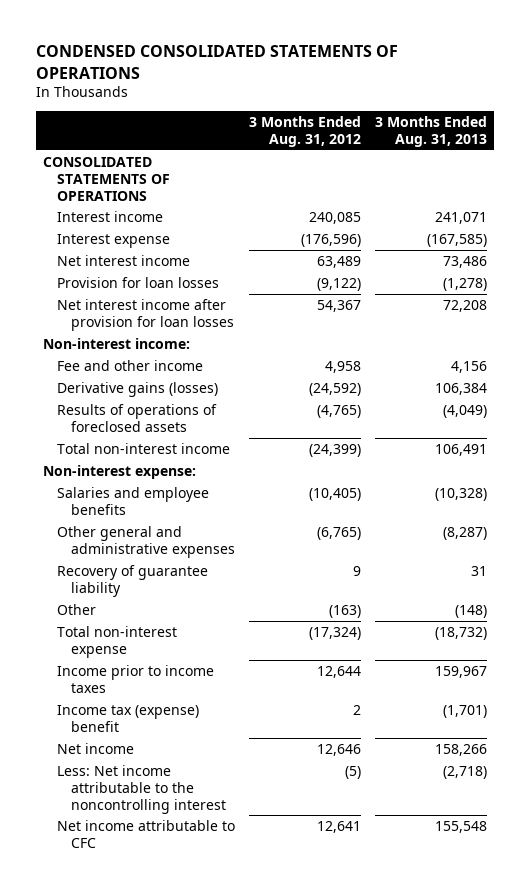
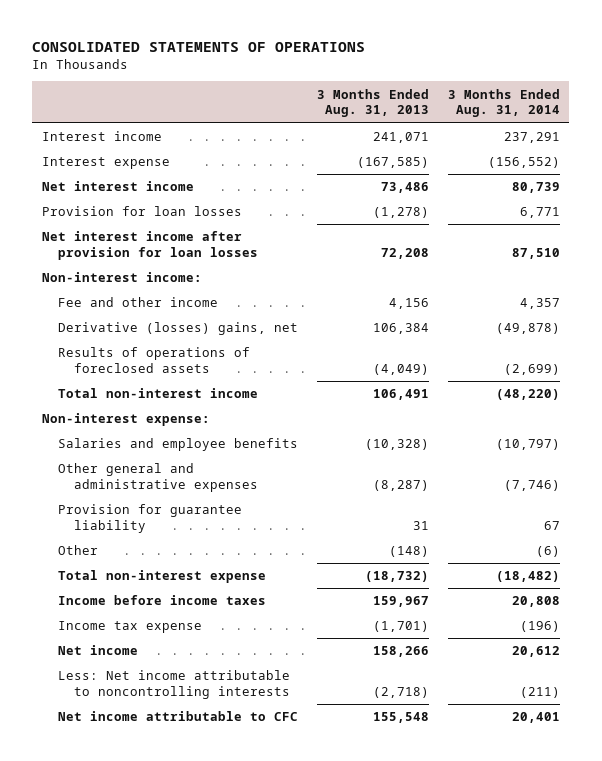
- CONDENSED CONSOLIDATED STATEMENTS OF OPERATIONS
+ CONSOLIDATED STATEMENTS OF OPERATIONS
- | 3 Months Ended Aug. 31, 2012 | 3 Months Ended Aug. 31, 2013
+ | 3 Months Ended Aug. 31, 2013 | 3 Months Ended Aug. 31, 2014
- CONSOLIDATED STATEMENTS OF OPERATIONS
- Derivative gains (losses) | (24,592) | 106,384
+ Derivative (losses) gains, net | 106,384 | (49,878)
- Recovery of guarantee liability | 9 | 31
+ Provision for guarantee liability | 31 | 67
- Income prior to income taxes | 12,644 | 159,967
- Income tax (expense) benefit | 2 | (1,701)
+ Income before income taxes | 159,967 | 20,808
+ Income tax expense | (1,701) | (196)
- Less: Net income attributable to the noncontrolling interest | (5) | (2,718)
+ Less: Net income attributable to noncontrolling interests | (2,718) | (211)

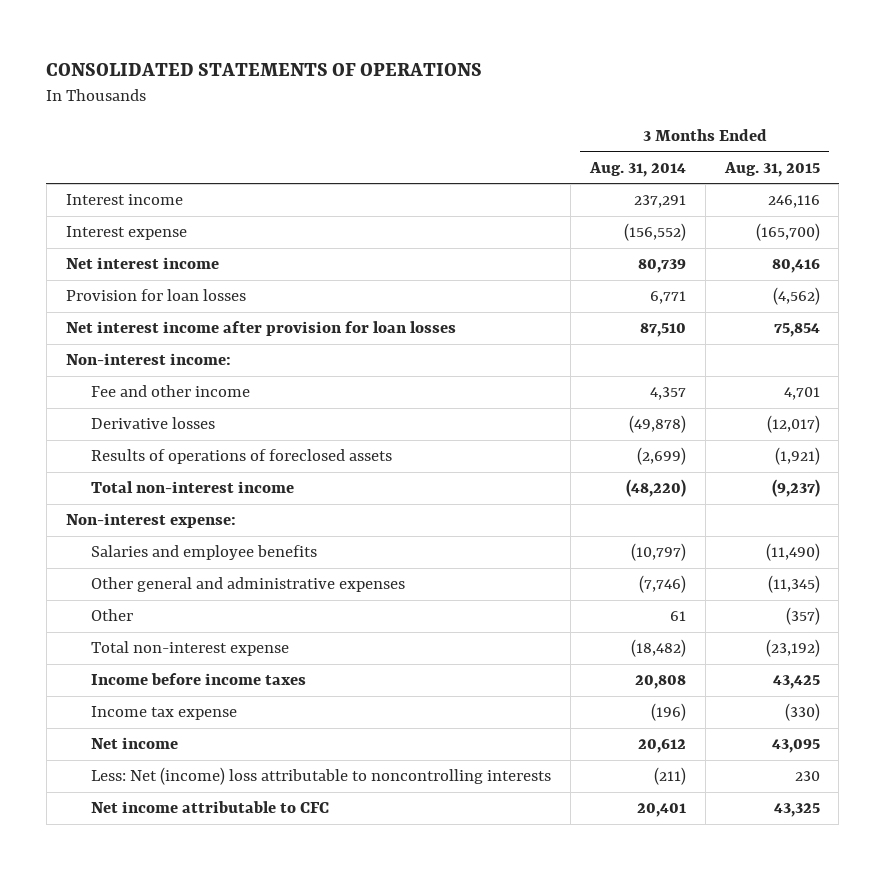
- | 3 Months Ended Aug. 31, 2013 | 3 Months Ended Aug. 31, 2014
+ | 3 Months Ended Aug. 31, 2014 | 3 Months Ended Aug. 31, 2015
- Derivative (losses) gains, net | 106,384 | (49,878)
+ Derivative losses | (49,878) | (12,017)
- Provision for guarantee liability | 31 | 67
- Other | (148) | (6)
+ Other | 61 | (357)
- Less: Net income attributable to noncontrolling interests | (2,718) | (211)
+ Less: Net (income) loss attributable to noncontrolling interests | (211) | 230

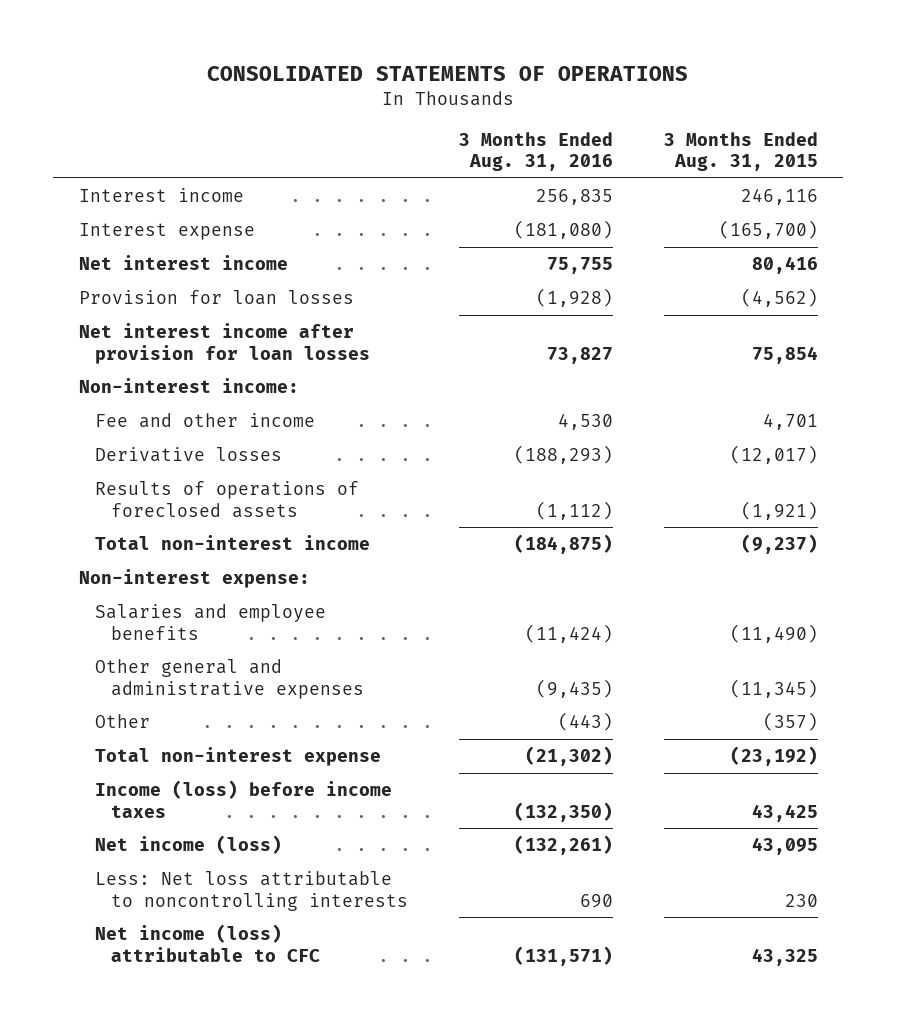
- | 3 Months Ended Aug. 31, 2014 | 3 Months Ended Aug. 31, 2015
+ | 3 Months Ended Aug. 31, 2016 | 3 Months Ended Aug. 31, 2015
- Income before income taxes | 20,808 | 43,425
- Income tax expense | (196) | (330)
- Net income | 20,612 | 43,095
- Less: Net (income) loss attributable to noncontrolling interests | (211) | 230
- Net income attributable to CFC | 20,401 | 43,325
+ Income (loss) before income taxes | (132,350) | 43,425
+ Net income (loss) | (132,261) | 43,095
+ Less: Net loss attributable to noncontrolling interests | 690 | 230
+ Net income (loss) attributable to CFC | (131,571) | 43,325

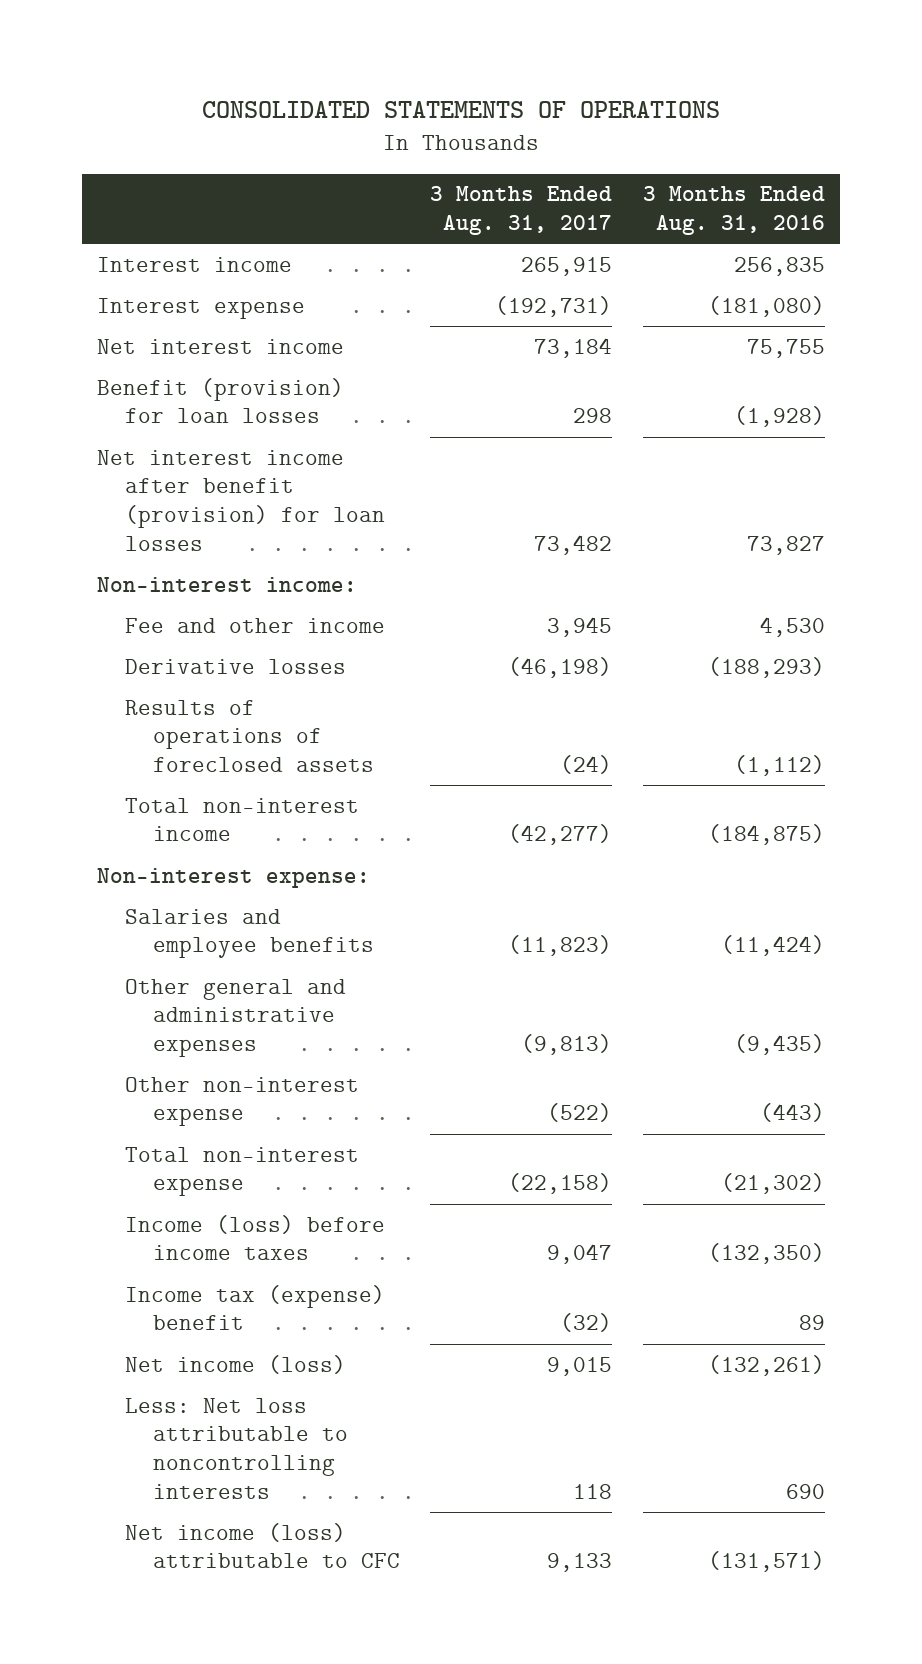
- | 3 Months Ended Aug. 31, 2016 | 3 Months Ended Aug. 31, 2015
+ | 3 Months Ended Aug. 31, 2017 | 3 Months Ended Aug. 31, 2016
- Provision for loan losses | (1,928) | (4,562)
- Net interest income after provision for loan losses | 73,827 | 75,854
+ Benefit (provision) for loan losses | 298 | (1,928)
+ Net interest income after benefit (provision) for loan losses | 73,482 | 73,827
- Other | (443) | (357)
+ Other non-interest expense | (522) | (443)
+ Income tax (expense) benefit | (32) | 89

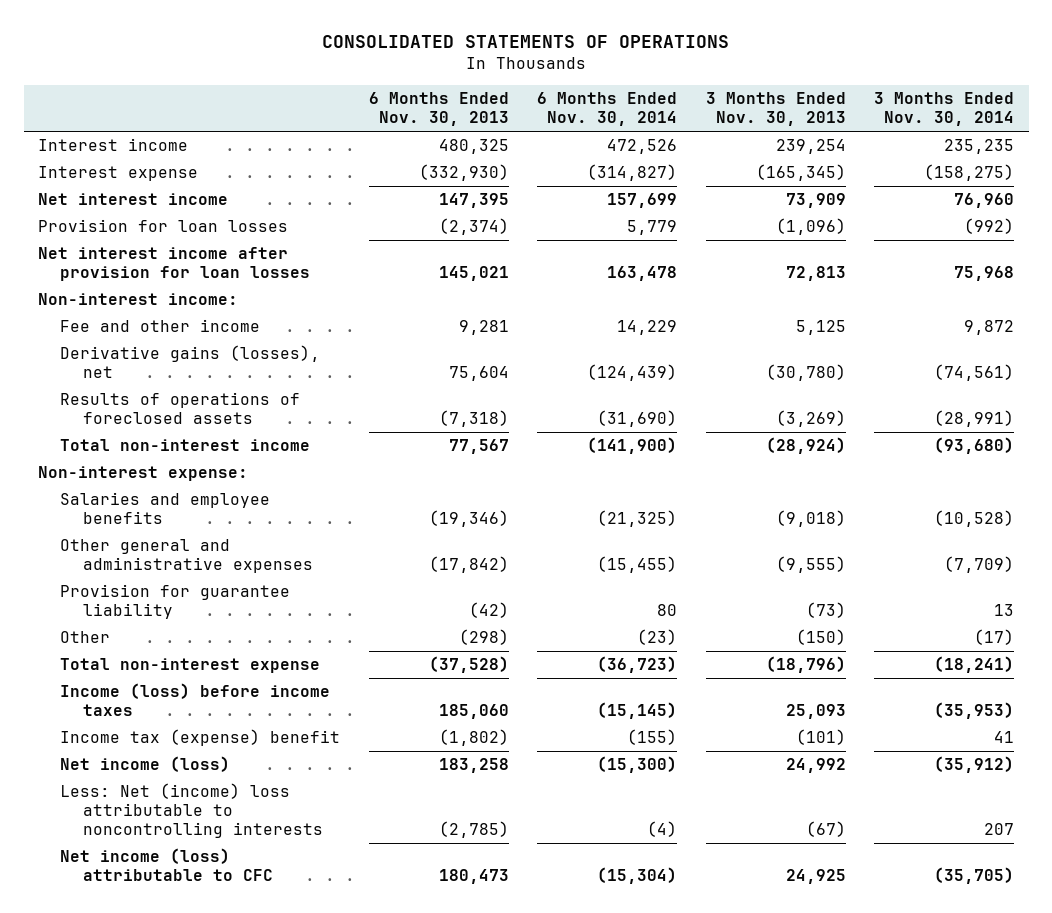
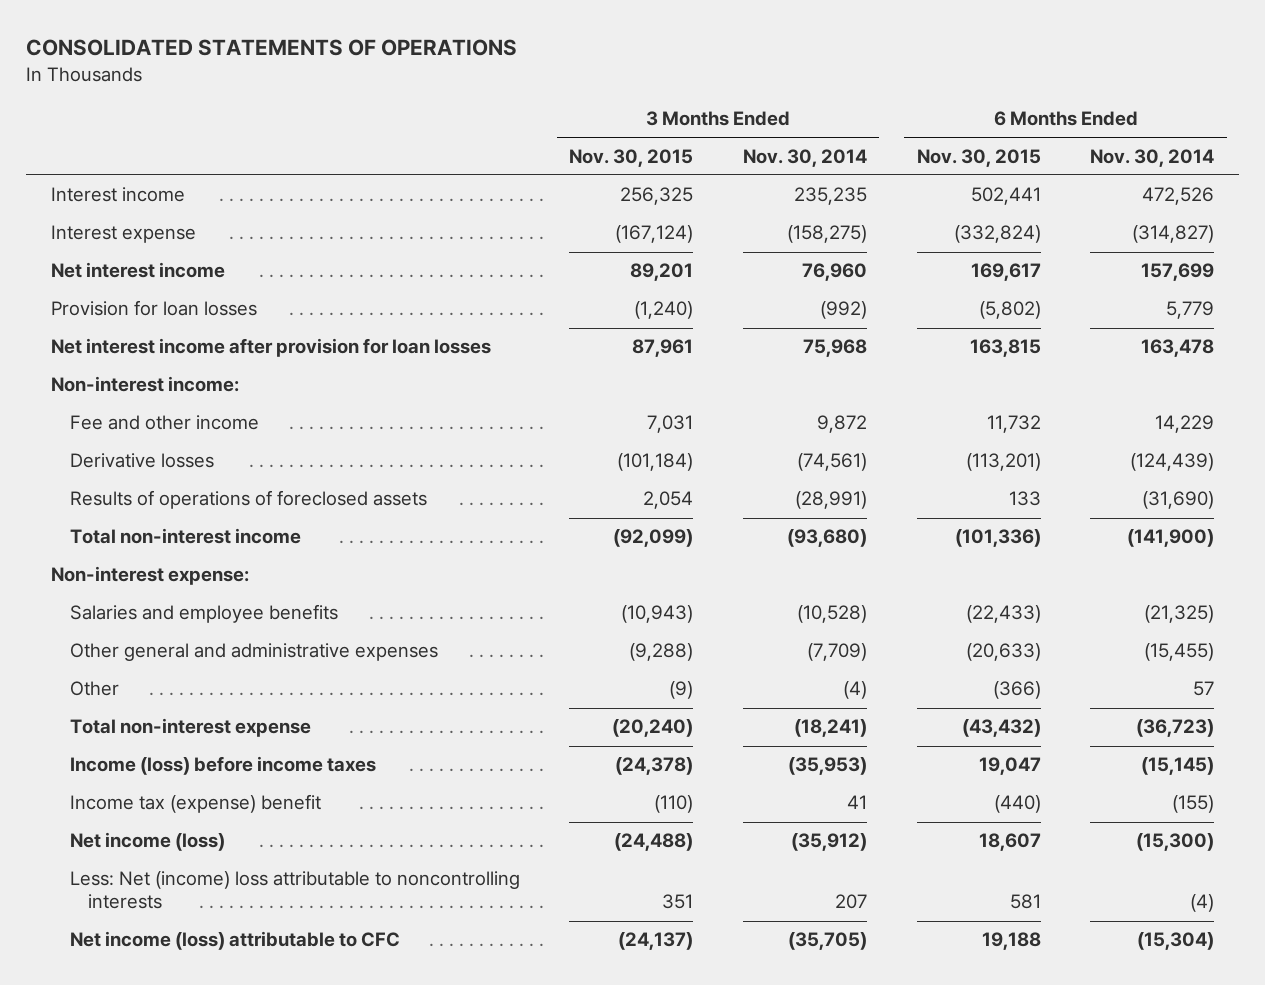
- | 6 Months Ended Nov. 30, 2013 | 6 Months Ended Nov. 30, 2014 | 3 Months Ended Nov. 30, 2013 | 3 Months Ended Nov. 30, 2014
+ | 3 Months Ended Nov. 30, 2015 | 3 Months Ended Nov. 30, 2014 | 6 Months Ended Nov. 30, 2015 | 6 Months Ended Nov. 30, 2014
- Derivative gains (losses), net | 75,604 | (124,439) | (30,780) | (74,561)
+ Derivative losses | (101,184) | (74,561) | (113,201) | (124,439)
- Provision for guarantee liability | (42) | 80 | (73) | 13
- Other | (298) | (23) | (150) | (17)
+ Other | (9) | (4) | (366) | 57

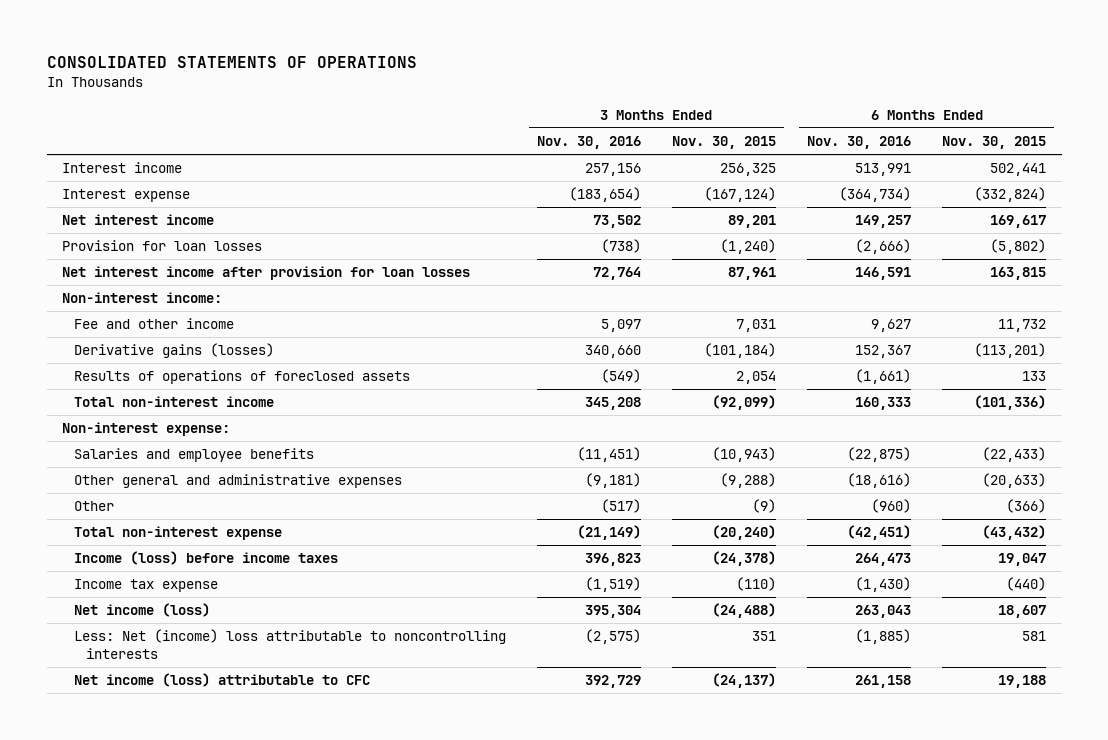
- | 3 Months Ended Nov. 30, 2015 | 3 Months Ended Nov. 30, 2014 | 6 Months Ended Nov. 30, 2015 | 6 Months Ended Nov. 30, 2014
+ | 3 Months Ended Nov. 30, 2016 | 3 Months Ended Nov. 30, 2015 | 6 Months Ended Nov. 30, 2016 | 6 Months Ended Nov. 30, 2015
- Derivative losses | (101,184) | (74,561) | (113,201) | (124,439)
+ Derivative gains (losses) | 340,660 | (101,184) | 152,367 | (113,201)
- Income tax (expense) benefit | (110) | 41 | (440) | (155)
+ Income tax expense | (1,519) | (110) | (1,430) | (440)

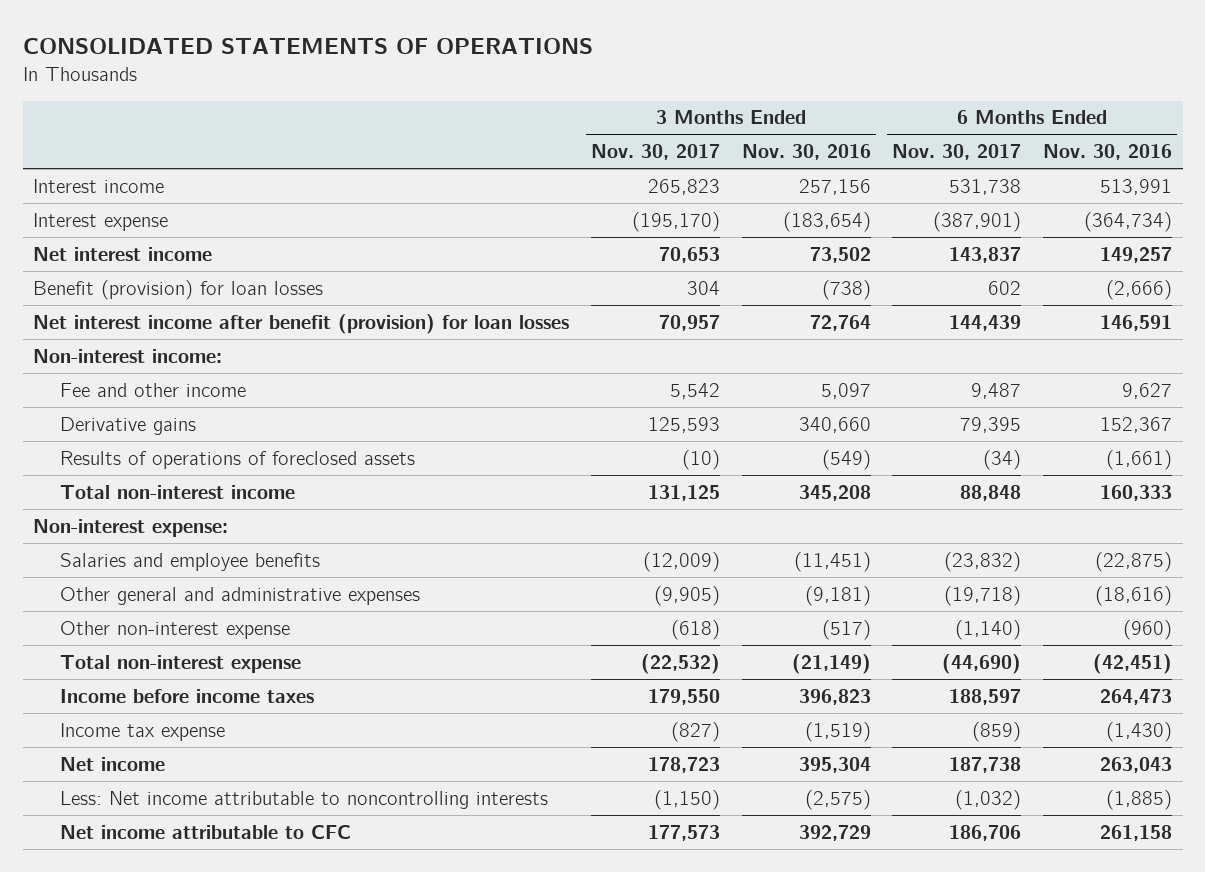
- | 3 Months Ended Nov. 30, 2016 | 3 Months Ended Nov. 30, 2015 | 6 Months Ended Nov. 30, 2016 | 6 Months Ended Nov. 30, 2015
+ | 3 Months Ended Nov. 30, 2017 | 3 Months Ended Nov. 30, 2016 | 6 Months Ended Nov. 30, 2017 | 6 Months Ended Nov. 30, 2016
- Provision for loan losses | (738) | (1,240) | (2,666) | (5,802)
- Net interest income after provision for loan losses | 72,764 | 87,961 | 146,591 | 163,815
+ Benefit (provision) for loan losses | 304 | (738) | 602 | (2,666)
+ Net interest income after benefit (provision) for loan losses | 70,957 | 72,764 | 144,439 | 146,591
- Derivative gains (losses) | 340,660 | (101,184) | 152,367 | (113,201)
+ Derivative gains | 125,593 | 340,660 | 79,395 | 152,367
- Other | (517) | (9) | (960) | (366)
+ Other non-interest expense | (618) | (517) | (1,140) | (960)
- Income (loss) before income taxes | 396,823 | (24,378) | 264,473 | 19,047
+ Income before income taxes | 179,550 | 396,823 | 188,597 | 264,473
- Net income (loss) | 395,304 | (24,488) | 263,043 | 18,607
- Less: Net (income) loss attributable to noncontrolling interests | (2,575) | 351 | (1,885) | 581
- Net income (loss) attributable to CFC | 392,729 | (24,137) | 261,158 | 19,188
+ Net income | 178,723 | 395,304 | 187,738 | 263,043
+ Less: Net income attributable to noncontrolling interests | (1,150) | (2,575) | (1,032) | (1,885)
+ Net income attributable to CFC | 177,573 | 392,729 | 186,706 | 261,158

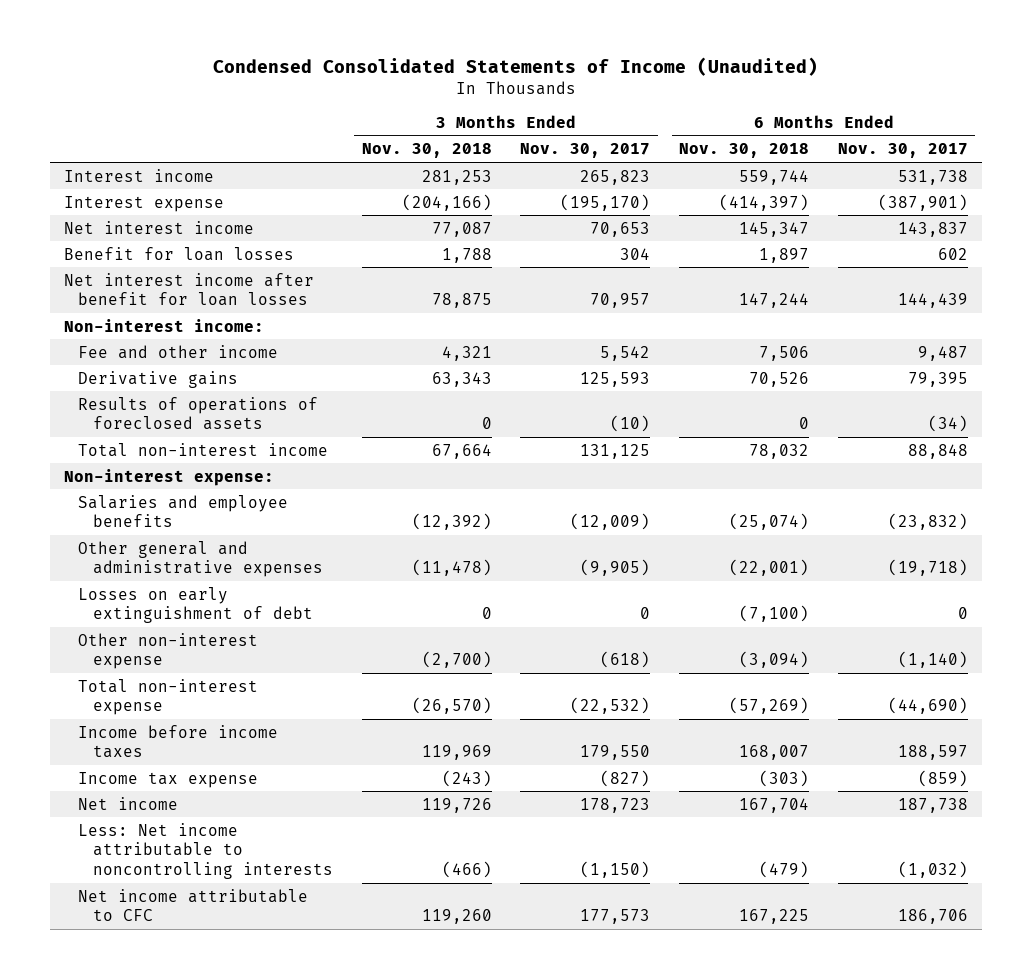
- CONSOLIDATED STATEMENTS OF OPERATIONS
+ Condensed Consolidated Statements of Income (Unaudited)
- | 3 Months Ended Nov. 30, 2017 | 3 Months Ended Nov. 30, 2016 | 6 Months Ended Nov. 30, 2017 | 6 Months Ended Nov. 30, 2016
+ | 3 Months Ended Nov. 30, 2018 | 3 Months Ended Nov. 30, 2017 | 6 Months Ended Nov. 30, 2018 | 6 Months Ended Nov. 30, 2017
- Benefit (provision) for loan losses | 304 | (738) | 602 | (2,666)
- Net interest income after benefit (provision) for loan losses | 70,957 | 72,764 | 144,439 | 146,591
+ Benefit for loan losses | 1,788 | 304 | 1,897 | 602
+ Net interest income after benefit for loan losses | 78,875 | 70,957 | 147,244 | 144,439
+ Losses on early extinguishment of debt | 0 | 0 | (7,100) | 0

